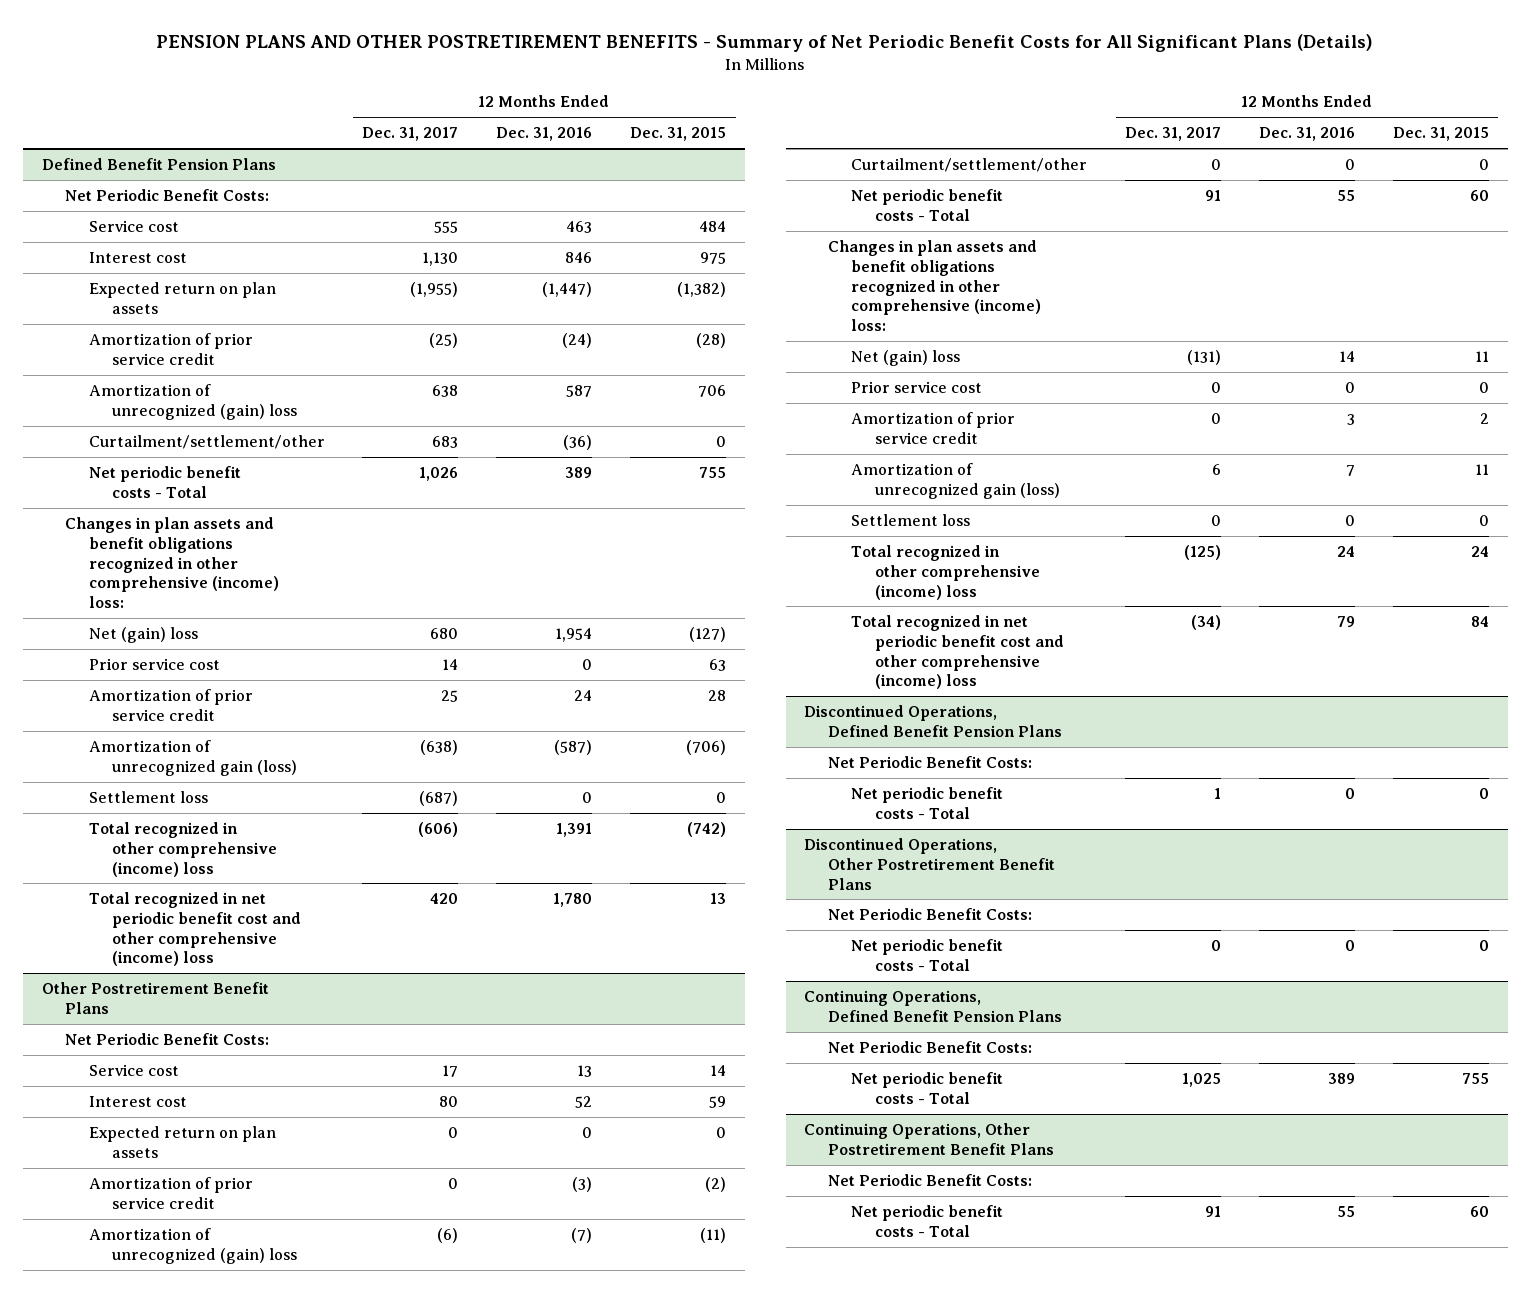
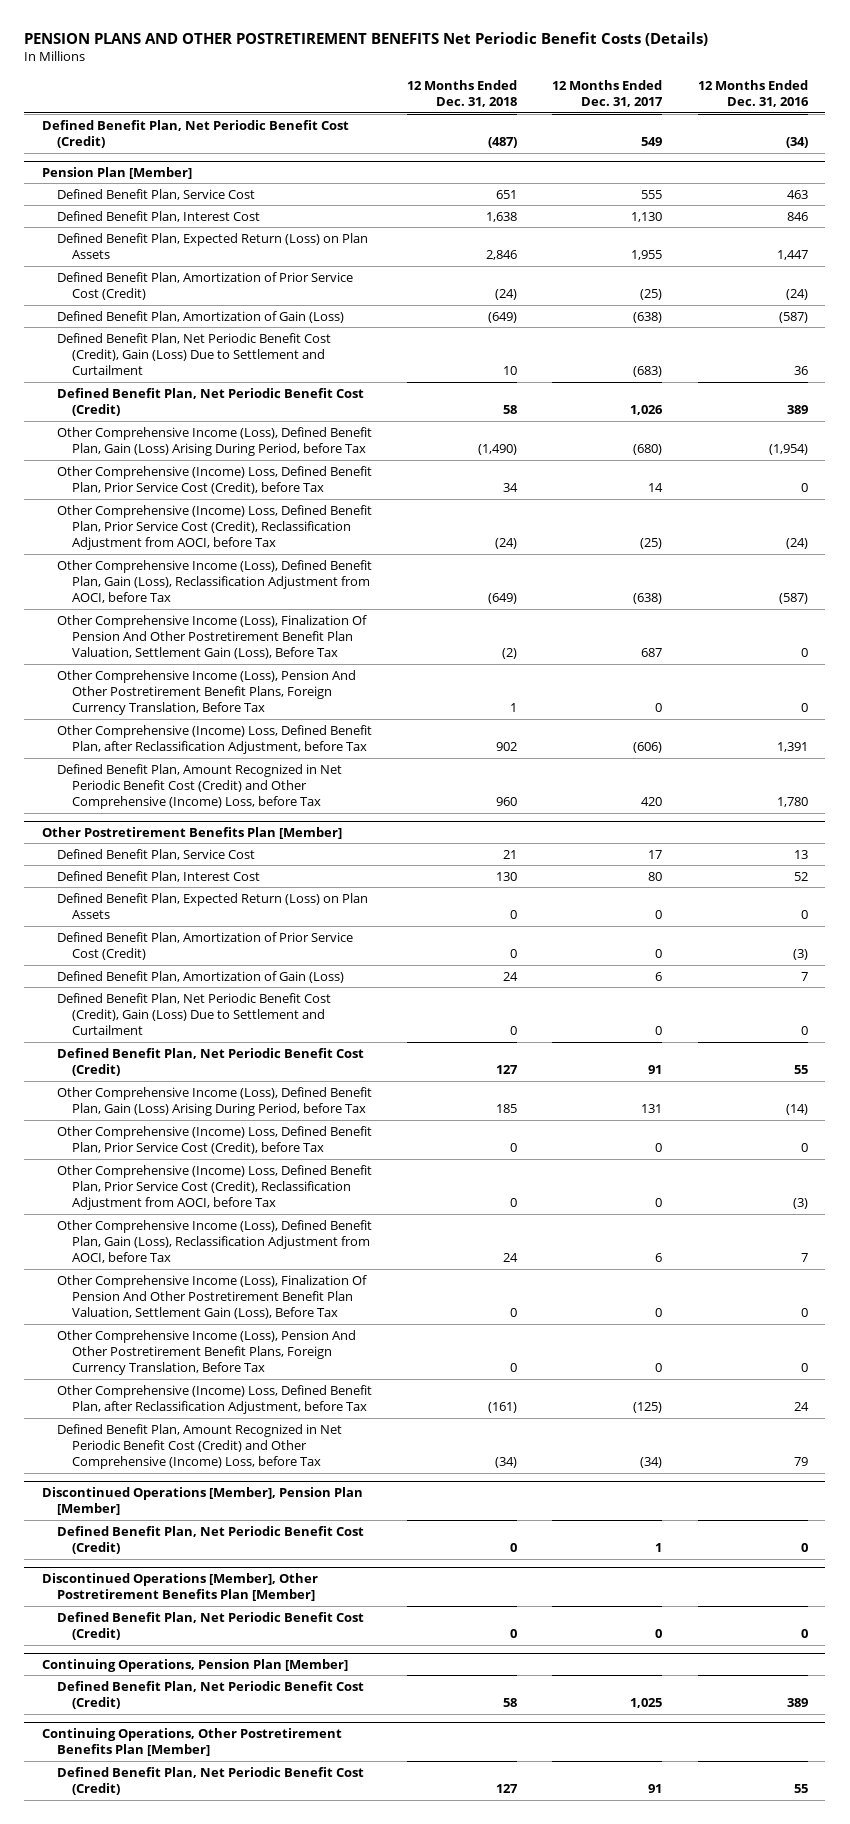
- PENSION PLANS AND OTHER POSTRETIREMENT BENEFITS - Summary of Net Periodic Benefit Costs for All Significant Plans (Details)
+ PENSION PLANS AND OTHER POSTRETIREMENT BENEFITS Net Periodic Benefit Costs (Details)
- | 12 Months Ended Dec. 31, 2017 | 12 Months Ended Dec. 31, 2016 | 12 Months Ended Dec. 31, 2015
+ | 12 Months Ended Dec. 31, 2018 | 12 Months Ended Dec. 31, 2017 | 12 Months Ended Dec. 31, 2016
- Defined Benefit Pension Plans
- Net Periodic Benefit Costs:
- Service cost | 555 | 463 | 484
- Interest cost | 1,130 | 846 | 975
- Expected return on plan assets | (1,955) | (1,447) | (1,382)
- Amortization of prior service credit | (25) | (24) | (28)
- Amortization of unrecognized (gain) loss | 638 | 587 | 706
- Curtailment/settlement/other | 683 | (36) | 0
- Net periodic benefit costs - Total | 1,026 | 389 | 755
- Changes in plan assets and benefit obligations recognized in other comprehensive (income) loss:
- Net (gain) loss | 680 | 1,954 | (127)
- Prior service cost | 14 | 0 | 63
- Amortization of prior service credit | 25 | 24 | 28
- Amortization of unrecognized gain (loss) | (638) | (587) | (706)
- Settlement loss | (687) | 0 | 0
- Total recognized in other comprehensive (income) loss | (606) | 1,391 | (742)
- Total recognized in net periodic benefit cost and other comprehensive (income) loss | 420 | 1,780 | 13
- Other Postretirement Benefit Plans
- Net Periodic Benefit Costs:
- Service cost | 17 | 13 | 14
- Interest cost | 80 | 52 | 59
- Expected return on plan assets | 0 | 0 | 0
- Amortization of prior service credit | 0 | (3) | (2)
- Amortization of unrecognized (gain) loss | (6) | (7) | (11)
- Curtailment/settlement/other | 0 | 0 | 0
- Net periodic benefit costs - Total | 91 | 55 | 60
- Changes in plan assets and benefit obligations recognized in other comprehensive (income) loss:
- Net (gain) loss | (131) | 14 | 11
- Prior service cost | 0 | 0 | 0
- Amortization of prior service credit | 0 | 3 | 2
- Amortization of unrecognized gain (loss) | 6 | 7 | 11
- Settlement loss | 0 | 0 | 0
- Total recognized in other comprehensive (income) loss | (125) | 24 | 24
- Total recognized in net periodic benefit cost and other comprehensive (income) loss | (34) | 79 | 84
- Discontinued Operations, Defined Benefit Pension Plans
- Net Periodic Benefit Costs:
- Net periodic benefit costs - Total | 1 | 0 | 0
- Discontinued Operations, Other Postretirement Benefit Plans
- Net Periodic Benefit Costs:
- Net periodic benefit costs - Total | 0 | 0 | 0
- Continuing Operations, Defined Benefit Pension Plans
- Net Periodic Benefit Costs:
- Net periodic benefit costs - Total | 1,025 | 389 | 755
- Continuing Operations, Other Postretirement Benefit Plans
- Net Periodic Benefit Costs:
- Net periodic benefit costs - Total | 91 | 55 | 60
+ Defined Benefit Plan, Net Periodic Benefit Cost (Credit) | (487) | 549 | (34)
+ Pension Plan [Member]
+ Defined Benefit Plan, Service Cost | 651 | 555 | 463
+ Defined Benefit Plan, Interest Cost | 1,638 | 1,130 | 846
+ Defined Benefit Plan, Expected Return (Loss) on Plan Assets | 2,846 | 1,955 | 1,447
+ Defined Benefit Plan, Amortization of Prior Service Cost (Credit) | (24) | (25) | (24)
+ Defined Benefit Plan, Amortization of Gain (Loss) | (649) | (638) | (587)
+ Defined Benefit Plan, Net Periodic Benefit Cost (Credit), Gain (Loss) Due to Settlement and Curtailment | 10 | (683) | 36
+ Defined Benefit Plan, Net Periodic Benefit Cost (Credit) | 58 | 1,026 | 389
+ Other Comprehensive Income (Loss), Defined Benefit Plan, Gain (Loss) Arising During Period, before Tax | (1,490) | (680) | (1,954)
+ Other Comprehensive (Income) Loss, Defined Benefit Plan, Prior Service Cost (Credit), before Tax | 34 | 14 | 0
+ Other Comprehensive (Income) Loss, Defined Benefit Plan, Prior Service Cost (Credit), Reclassification Adjustment from AOCI, before Tax | (24) | (25) | (24)
+ Other Comprehensive Income (Loss), Defined Benefit Plan, Gain (Loss), Reclassification Adjustment from AOCI, before Tax | (649) | (638) | (587)
+ Other Comprehensive Income (Loss), Finalization Of Pension And Other Postretirement Benefit Plan Valuation, Settlement Gain (Loss), Before Tax | (2) | 687 | 0
+ Other Comprehensive Income (Loss), Pension And Other Postretirement Benefit Plans, Foreign Currency Translation, Before Tax | 1 | 0 | 0
+ Other Comprehensive (Income) Loss, Defined Benefit Plan, after Reclassification Adjustment, before Tax | 902 | (606) | 1,391
+ Defined Benefit Plan, Amount Recognized in Net Periodic Benefit Cost (Credit) and Other Comprehensive (Income) Loss, before Tax | 960 | 420 | 1,780
+ Other Postretirement Benefits Plan [Member]
+ Defined Benefit Plan, Service Cost | 21 | 17 | 13
+ Defined Benefit Plan, Interest Cost | 130 | 80 | 52
+ Defined Benefit Plan, Expected Return (Loss) on Plan Assets | 0 | 0 | 0
+ Defined Benefit Plan, Amortization of Prior Service Cost (Credit) | 0 | 0 | (3)
+ Defined Benefit Plan, Amortization of Gain (Loss) | 24 | 6 | 7
+ Defined Benefit Plan, Net Periodic Benefit Cost (Credit), Gain (Loss) Due to Settlement and Curtailment | 0 | 0 | 0
+ Defined Benefit Plan, Net Periodic Benefit Cost (Credit) | 127 | 91 | 55
+ Other Comprehensive Income (Loss), Defined Benefit Plan, Gain (Loss) Arising During Period, before Tax | 185 | 131 | (14)
+ Other Comprehensive (Income) Loss, Defined Benefit Plan, Prior Service Cost (Credit), before Tax | 0 | 0 | 0
+ Other Comprehensive (Income) Loss, Defined Benefit Plan, Prior Service Cost (Credit), Reclassification Adjustment from AOCI, before Tax | 0 | 0 | (3)
+ Other Comprehensive Income (Loss), Defined Benefit Plan, Gain (Loss), Reclassification Adjustment from AOCI, before Tax | 24 | 6 | 7
+ Other Comprehensive Income (Loss), Finalization Of Pension And Other Postretirement Benefit Plan Valuation, Settlement Gain (Loss), Before Tax | 0 | 0 | 0
+ Other Comprehensive Income (Loss), Pension And Other Postretirement Benefit Plans, Foreign Currency Translation, Before Tax | 0 | 0 | 0
+ Other Comprehensive (Income) Loss, Defined Benefit Plan, after Reclassification Adjustment, before Tax | (161) | (125) | 24
+ Defined Benefit Plan, Amount Recognized in Net Periodic Benefit Cost (Credit) and Other Comprehensive (Income) Loss, before Tax | (34) | (34) | 79
+ Discontinued Operations [Member], Pension Plan [Member]
+ Defined Benefit Plan, Net Periodic Benefit Cost (Credit) | 0 | 1 | 0
+ Discontinued Operations [Member], Other Postretirement Benefits Plan [Member]
+ Defined Benefit Plan, Net Periodic Benefit Cost (Credit) | 0 | 0 | 0
+ Continuing Operations, Pension Plan [Member]
+ Defined Benefit Plan, Net Periodic Benefit Cost (Credit) | 58 | 1,025 | 389
+ Continuing Operations, Other Postretirement Benefits Plan [Member]
+ Defined Benefit Plan, Net Periodic Benefit Cost (Credit) | 127 | 91 | 55

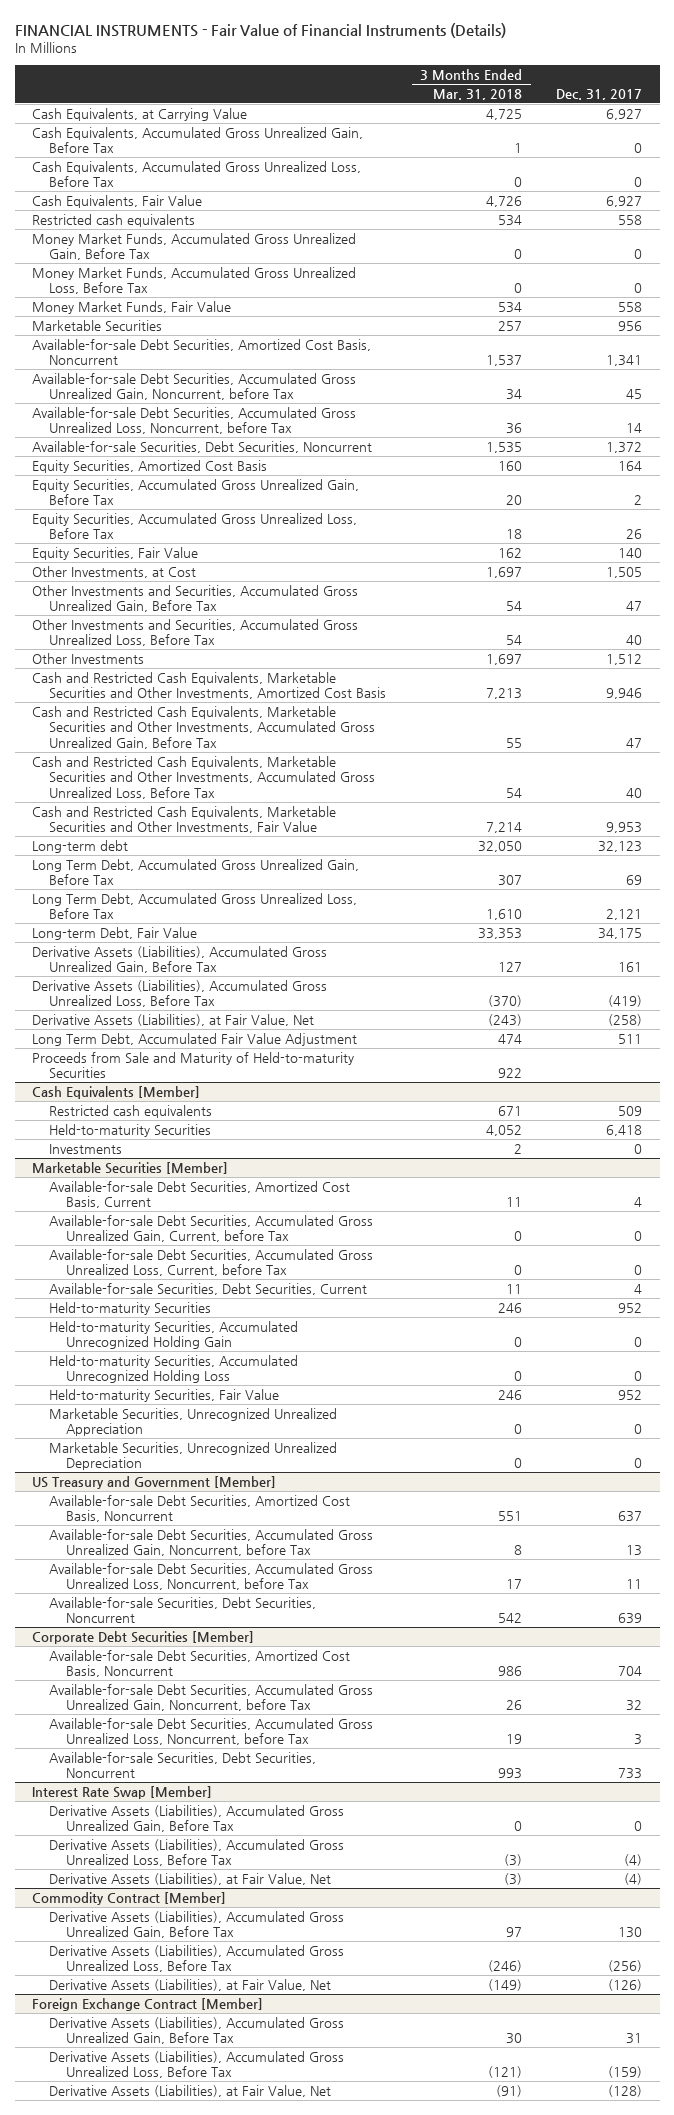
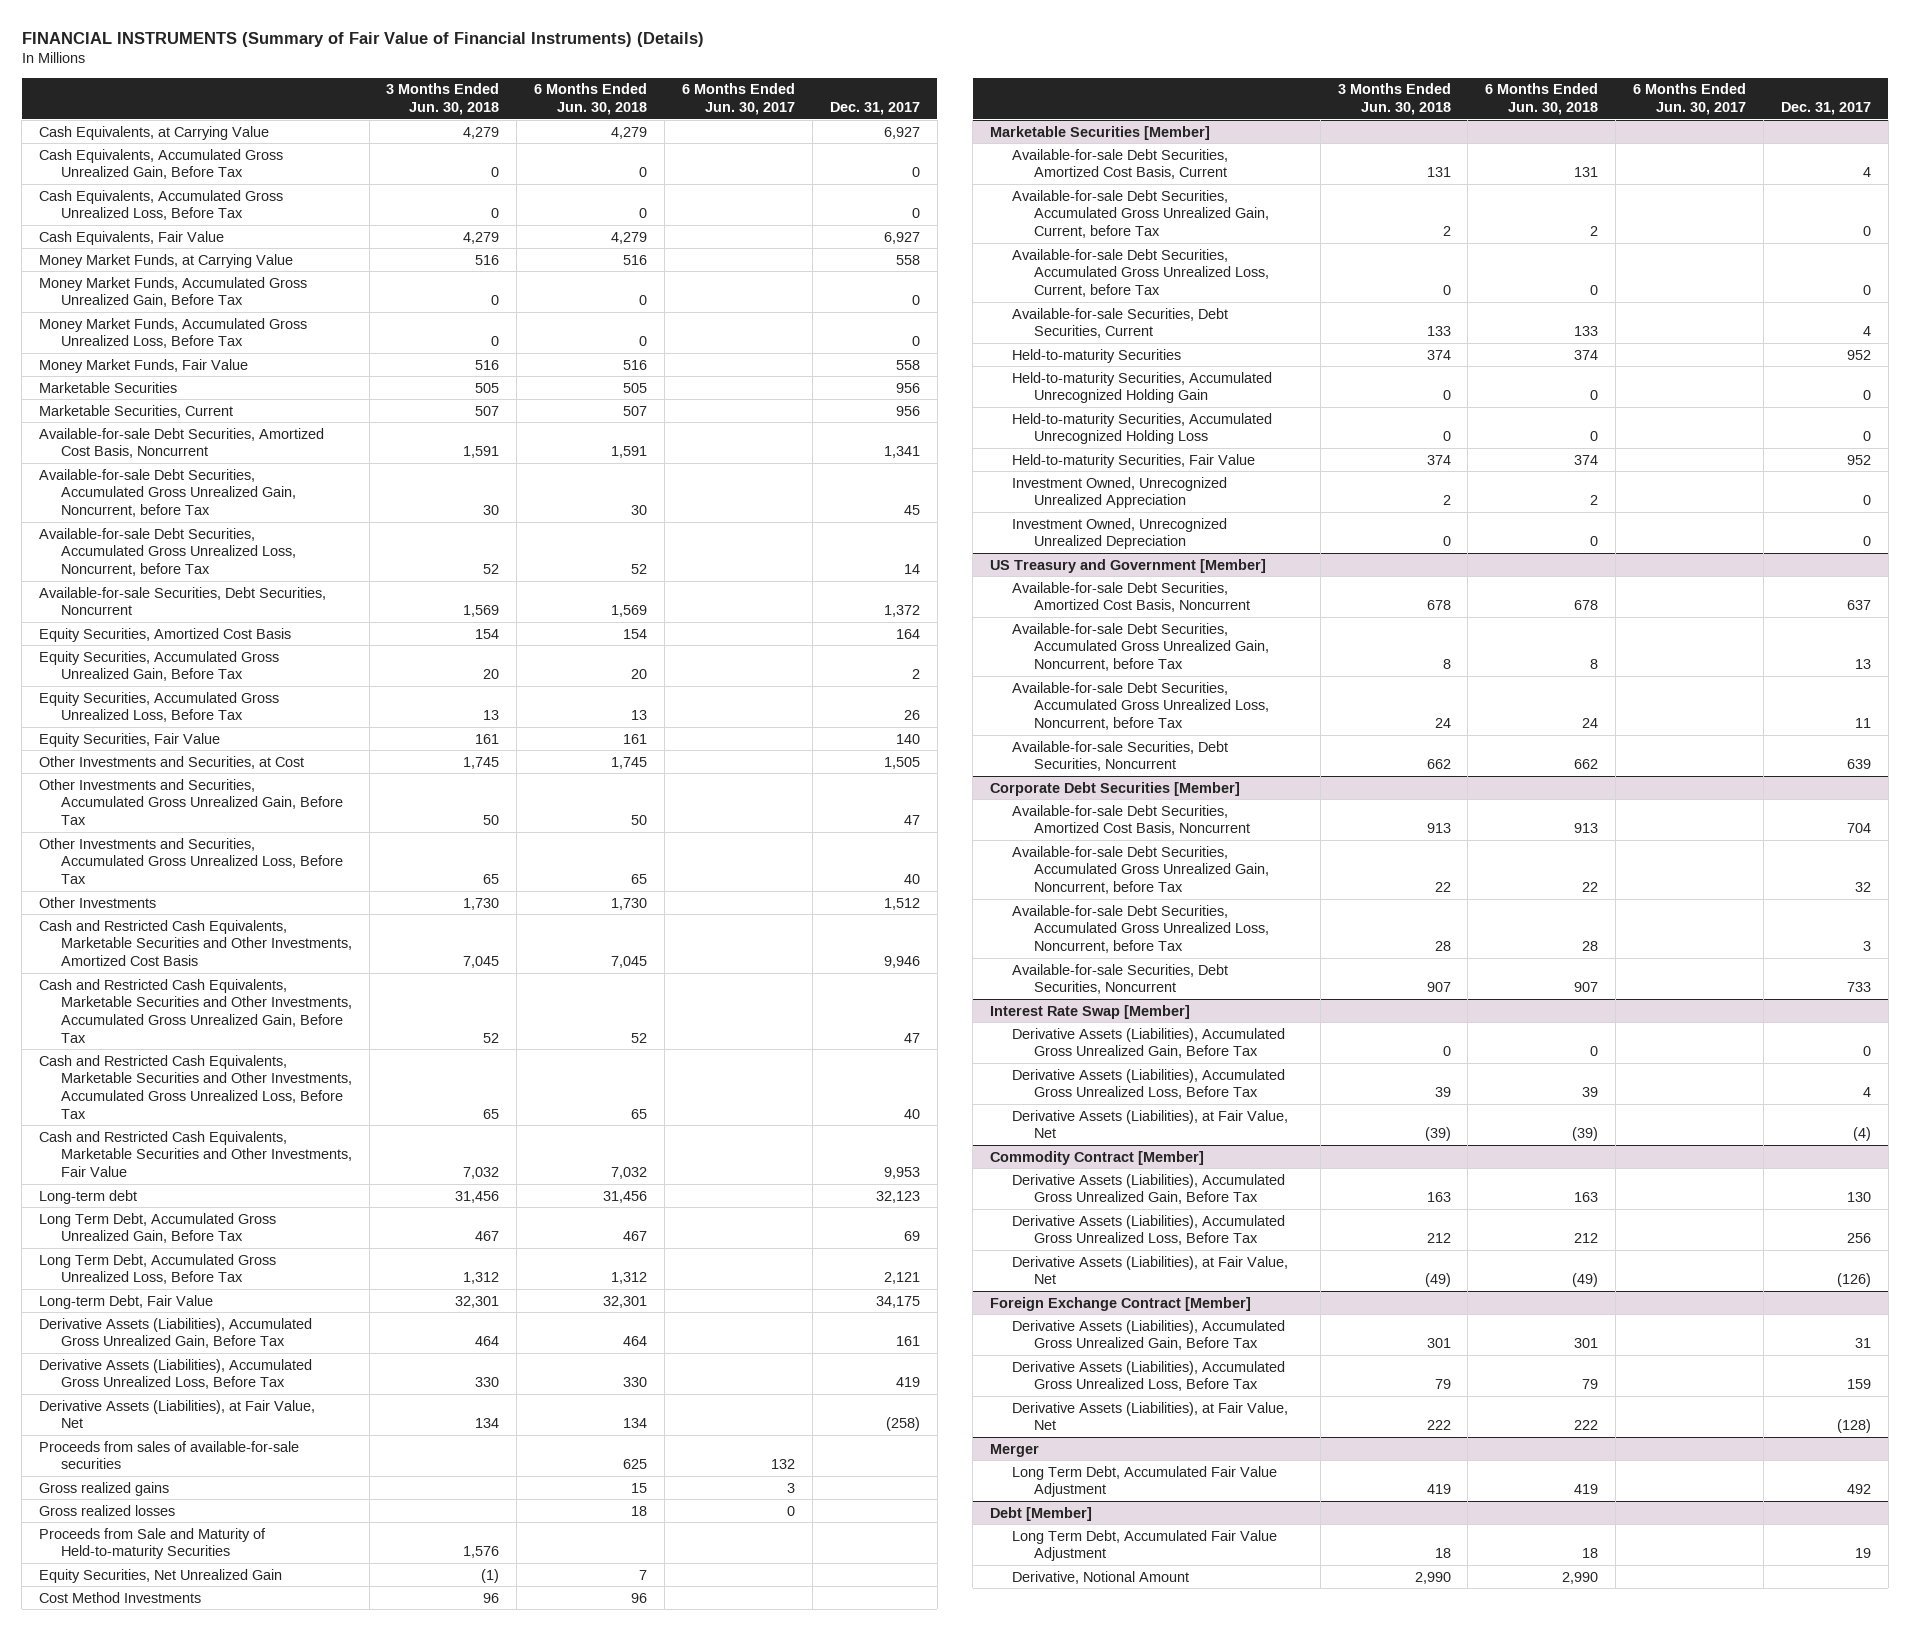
- FINANCIAL INSTRUMENTS - Fair Value of Financial Instruments (Details)
+ FINANCIAL INSTRUMENTS (Summary of Fair Value of Financial Instruments) (Details)
- | 3 Months Ended Mar. 31, 2018 | Dec. 31, 2017
+ | 3 Months Ended Jun. 30, 2018 | 6 Months Ended Jun. 30, 2018 | 6 Months Ended Jun. 30, 2017 | Dec. 31, 2017
- Restricted cash equivalents | 534 | 558
+ Money Market Funds, at Carrying Value | 516 | 516 | | 558
+ Marketable Securities, Current | 507 | 507 | | 956
- Other Investments, at Cost | 1,697 | 1,505
+ Other Investments and Securities, at Cost | 1,745 | 1,745 | | 1,505
- Derivative Assets (Liabilities), Accumulated Gross Unrealized Loss, Before Tax | (370) | (419)
+ Derivative Assets (Liabilities), Accumulated Gross Unrealized Loss, Before Tax | 330 | 330 | | 419
- Long Term Debt, Accumulated Fair Value Adjustment | 474 | 511
+ Proceeds from sales of available-for-sale securities | | 625 | 132 |
+ Gross realized gains | | 15 | 3 |
+ Gross realized losses | | 18 | 0 |
- Cash Equivalents [Member]
- Restricted cash equivalents | 671 | 509
- Held-to-maturity Securities | 4,052 | 6,418
- Investments | 2 | 0
+ Equity Securities, Net Unrealized Gain | (1) | 7 | |
+ Cost Method Investments | 96 | 96 | |
@ Marketable Securities [Member]
- Marketable Securities, Unrecognized Unrealized Appreciation | 0 | 0
- Marketable Securities, Unrecognized Unrealized Depreciation | 0 | 0
+ Investment Owned, Unrecognized Unrealized Appreciation | 2 | 2 | | 0
+ Investment Owned, Unrecognized Unrealized Depreciation | 0 | 0 | | 0
@ Interest Rate Swap [Member]
- Derivative Assets (Liabilities), Accumulated Gross Unrealized Loss, Before Tax | (3) | (4)
+ Derivative Assets (Liabilities), Accumulated Gross Unrealized Loss, Before Tax | 39 | 39 | | 4
@ Commodity Contract [Member]
- Derivative Assets (Liabilities), Accumulated Gross Unrealized Loss, Before Tax | (246) | (256)
+ Derivative Assets (Liabilities), Accumulated Gross Unrealized Loss, Before Tax | 212 | 212 | | 256
@ Foreign Exchange Contract [Member]
- Derivative Assets (Liabilities), Accumulated Gross Unrealized Loss, Before Tax | (121) | (159)
+ Derivative Assets (Liabilities), Accumulated Gross Unrealized Loss, Before Tax | 79 | 79 | | 159
+ Merger
+ Long Term Debt, Accumulated Fair Value Adjustment | 419 | 419 | | 492
+ Debt [Member]
+ Long Term Debt, Accumulated Fair Value Adjustment | 18 | 18 | | 19
+ Derivative, Notional Amount | 2,990 | 2,990 | |

